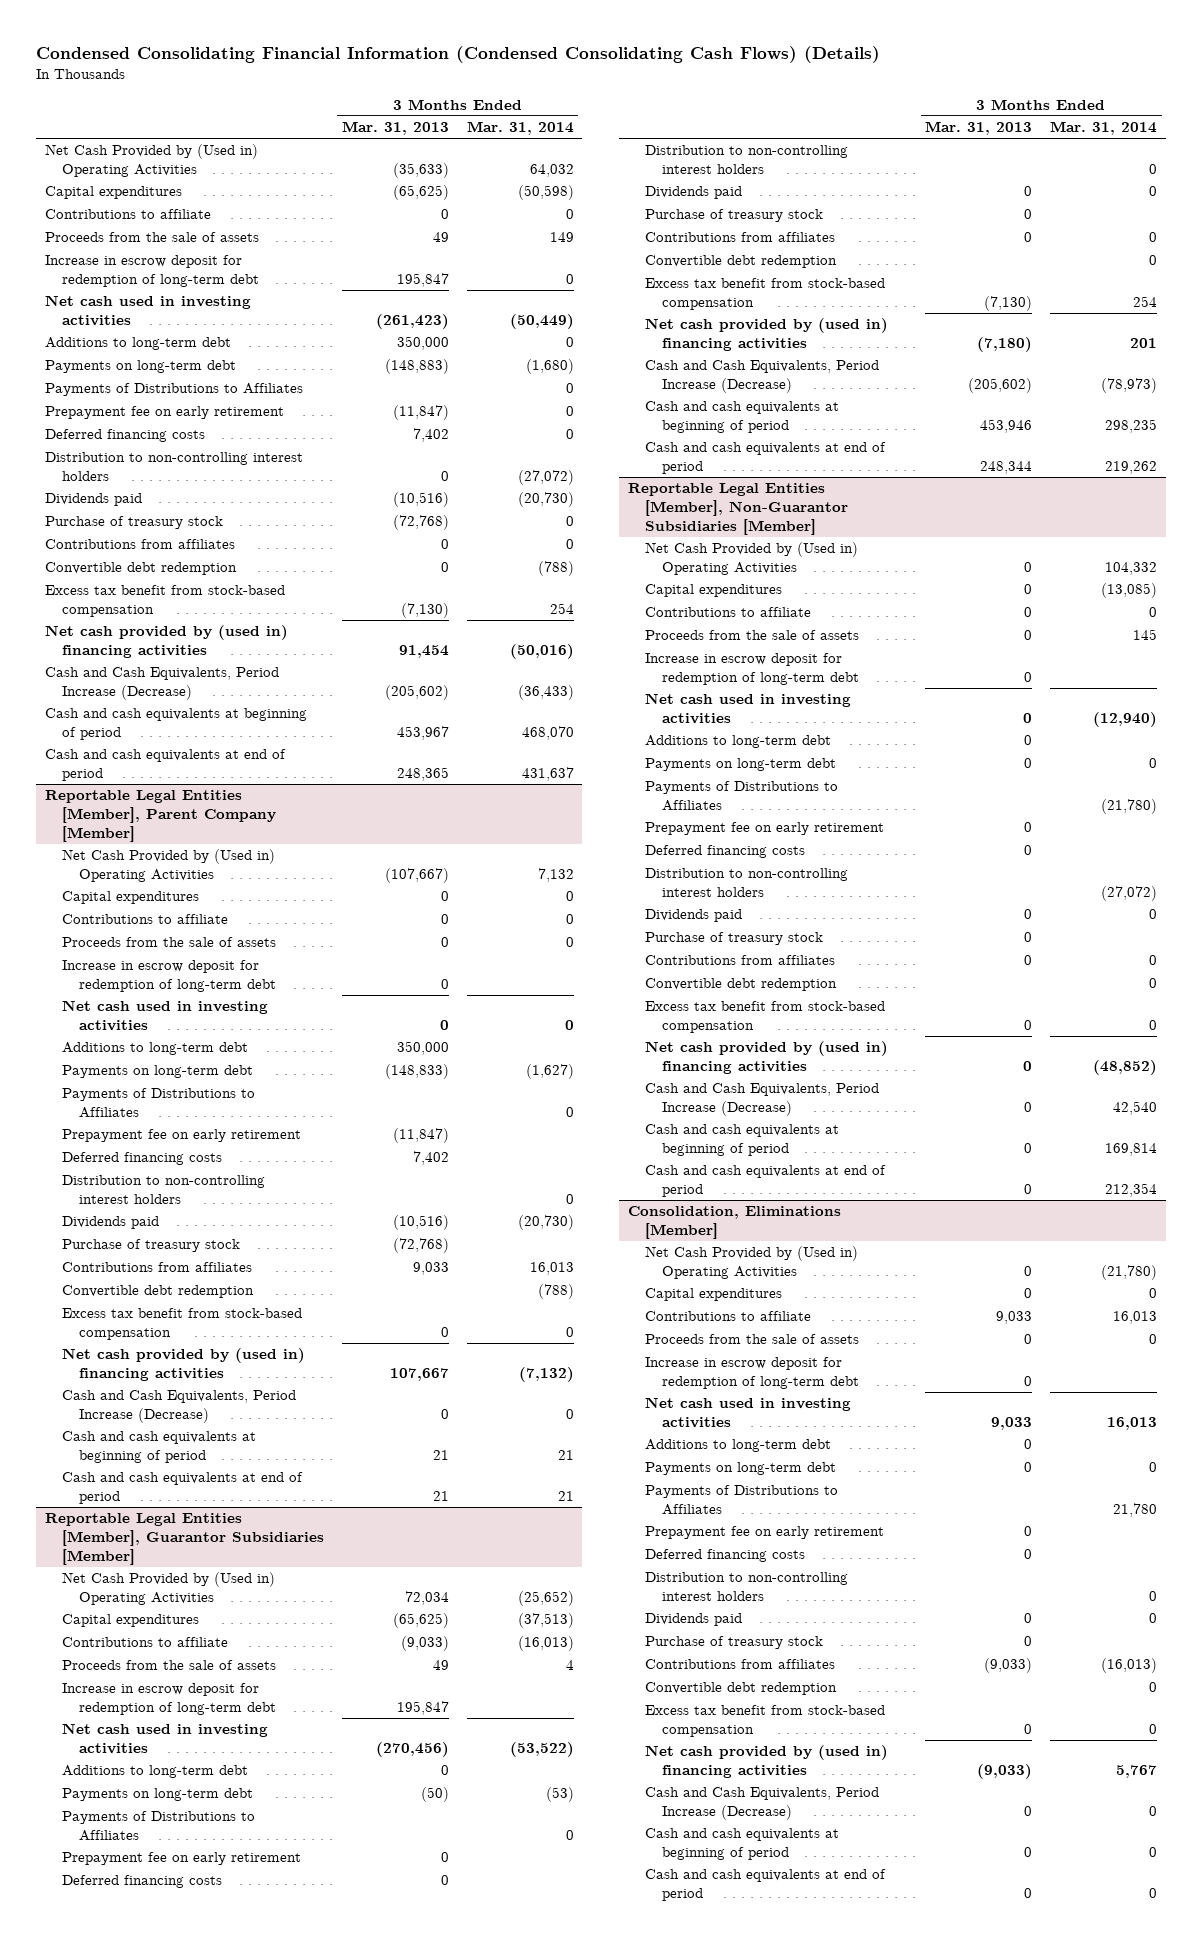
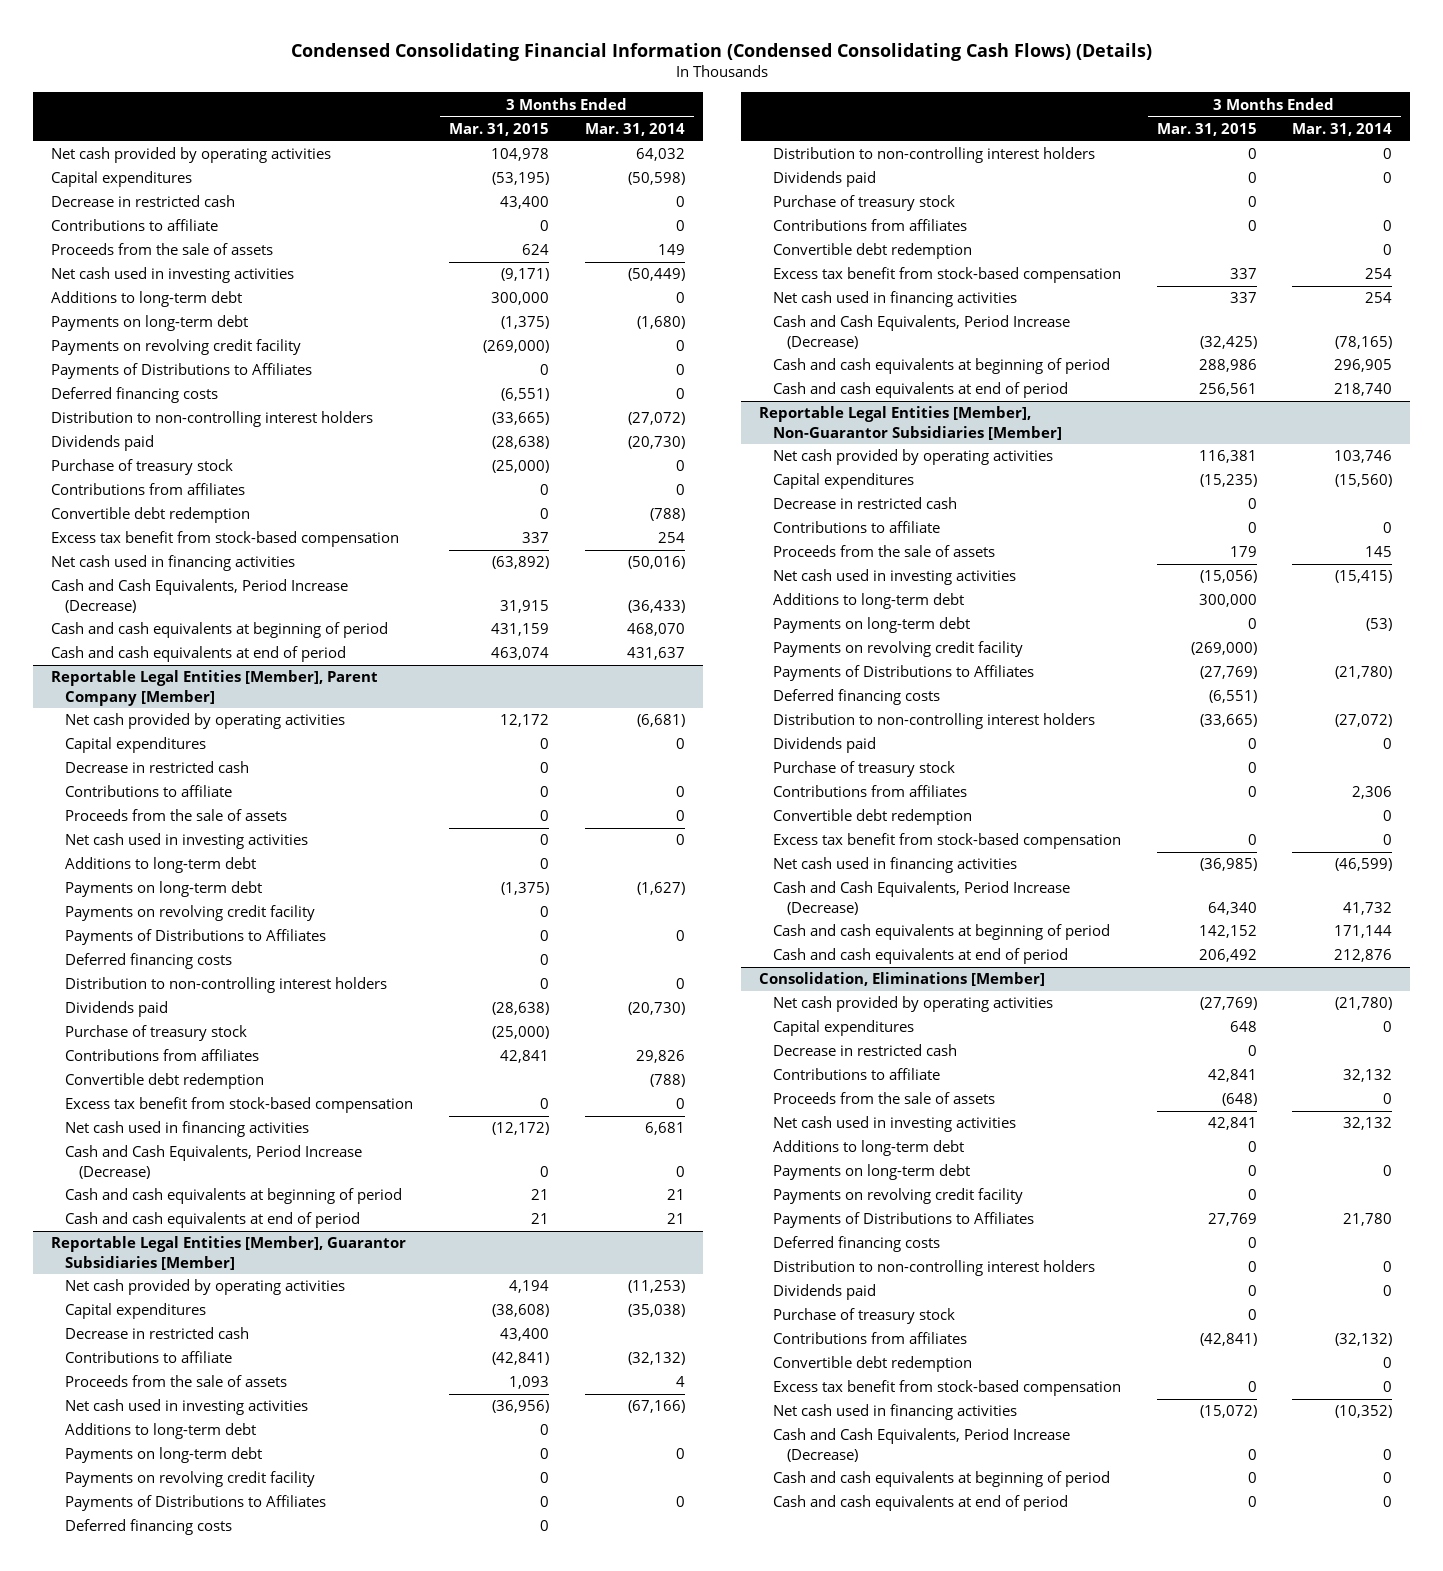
- | 3 Months Ended Mar. 31, 2013 | 3 Months Ended Mar. 31, 2014
+ | 3 Months Ended Mar. 31, 2015 | 3 Months Ended Mar. 31, 2014
- Net Cash Provided by (Used in) Operating Activities | (35,633) | 64,032
+ Net cash provided by operating activities | 104,978 | 64,032
+ Decrease in restricted cash | 43,400 | 0
- Increase in escrow deposit for redemption of long-term debt | 195,847 | 0
+ Payments on revolving credit facility | (269,000) | 0
- Prepayment fee on early retirement | (11,847) | 0
- Net cash provided by (used in) financing activities | 91,454 | (50,016)
+ Net cash used in financing activities | (63,892) | (50,016)
@ Reportable Legal Entities [Member], Parent Company [Member]
- Net Cash Provided by (Used in) Operating Activities | (107,667) | 7,132
+ Net cash provided by operating activities | 12,172 | (6,681)
+ Decrease in restricted cash | 0 |
- Increase in escrow deposit for redemption of long-term debt | 0 |
+ Payments on revolving credit facility | 0 |
- Prepayment fee on early retirement | (11,847) |
- Contributions from affiliates | 9,033 | 16,013
+ Contributions from affiliates | 42,841 | 29,826
- Net cash provided by (used in) financing activities | 107,667 | (7,132)
+ Net cash used in financing activities | (12,172) | 6,681
@ Reportable Legal Entities [Member], Guarantor Subsidiaries [Member]
- Net Cash Provided by (Used in) Operating Activities | 72,034 | (25,652)
- Capital expenditures | (65,625) | (37,513)
- Contributions to affiliate | (9,033) | (16,013)
+ Net cash provided by operating activities | 4,194 | (11,253)
+ Capital expenditures | (38,608) | (35,038)
+ Decrease in restricted cash | 43,400 |
+ Contributions to affiliate | (42,841) | (32,132)
- Increase in escrow deposit for redemption of long-term debt | 195,847 |
- Net cash used in investing activities | (270,456) | (53,522)
+ Net cash used in investing activities | (36,956) | (67,166)
- Payments on long-term debt | (50) | (53)
+ Payments on long-term debt | 0 | 0
+ Payments on revolving credit facility | 0 |
- Prepayment fee on early retirement | 0 |
- Net cash provided by (used in) financing activities | (7,180) | 201
- Cash and Cash Equivalents, Period Increase (Decrease) | (205,602) | (78,973)
- Cash and cash equivalents at beginning of period | 453,946 | 298,235
- Cash and cash equivalents at end of period | 248,344 | 219,262
+ Net cash used in financing activities | 337 | 254
+ Cash and Cash Equivalents, Period Increase (Decrease) | (32,425) | (78,165)
+ Cash and cash equivalents at beginning of period | 288,986 | 296,905
+ Cash and cash equivalents at end of period | 256,561 | 218,740
@ Reportable Legal Entities [Member], Non-Guarantor Subsidiaries [Member]
- Net Cash Provided by (Used in) Operating Activities | 0 | 104,332
- Capital expenditures | 0 | (13,085)
+ Net cash provided by operating activities | 116,381 | 103,746
+ Capital expenditures | (15,235) | (15,560)
+ Decrease in restricted cash | 0 |
- Increase in escrow deposit for redemption of long-term debt | 0 |
- Net cash used in investing activities | 0 | (12,940)
+ Net cash used in investing activities | (15,056) | (15,415)
- Payments on long-term debt | 0 | 0
+ Payments on long-term debt | 0 | (53)
+ Payments on revolving credit facility | (269,000) |
- Prepayment fee on early retirement | 0 |
- Contributions from affiliates | 0 | 0
+ Contributions from affiliates | 0 | 2,306
- Net cash provided by (used in) financing activities | 0 | (48,852)
- Cash and Cash Equivalents, Period Increase (Decrease) | 0 | 42,540
- Cash and cash equivalents at beginning of period | 0 | 169,814
- Cash and cash equivalents at end of period | 0 | 212,354
+ Net cash used in financing activities | (36,985) | (46,599)
+ Cash and Cash Equivalents, Period Increase (Decrease) | 64,340 | 41,732
+ Cash and cash equivalents at beginning of period | 142,152 | 171,144
+ Cash and cash equivalents at end of period | 206,492 | 212,876
@ Consolidation, Eliminations [Member]
- Net Cash Provided by (Used in) Operating Activities | 0 | (21,780)
+ Net cash provided by operating activities | (27,769) | (21,780)
- Contributions to affiliate | 9,033 | 16,013
+ Decrease in restricted cash | 0 |
+ Contributions to affiliate | 42,841 | 32,132
- Increase in escrow deposit for redemption of long-term debt | 0 |
- Net cash used in investing activities | 9,033 | 16,013
+ Net cash used in investing activities | 42,841 | 32,132
+ Payments on revolving credit facility | 0 |
- Prepayment fee on early retirement | 0 |
- Contributions from affiliates | (9,033) | (16,013)
+ Contributions from affiliates | (42,841) | (32,132)
- Net cash provided by (used in) financing activities | (9,033) | 5,767
+ Net cash used in financing activities | (15,072) | (10,352)

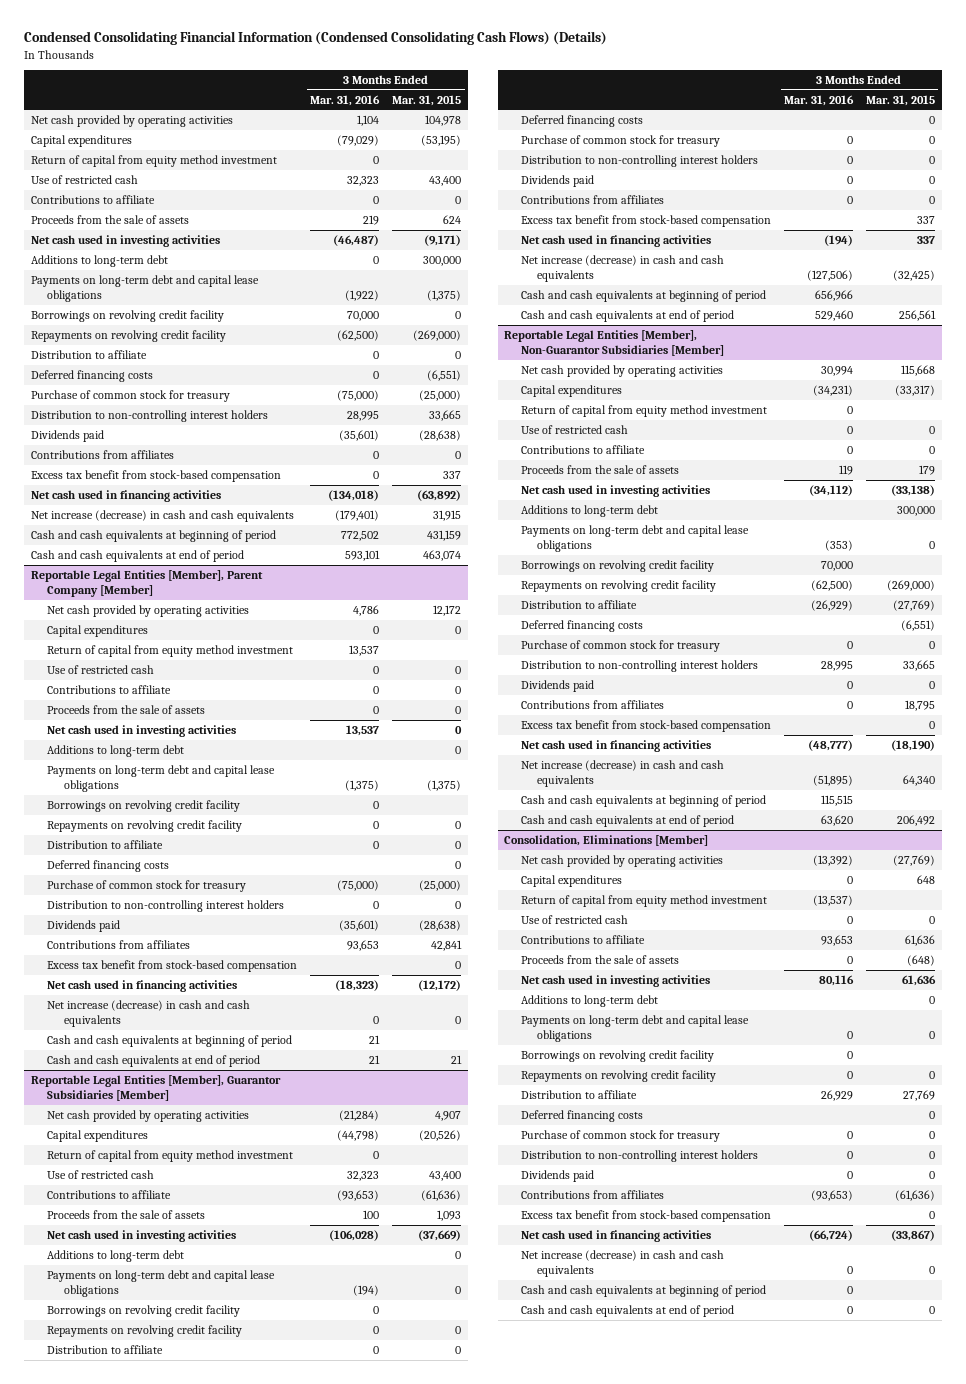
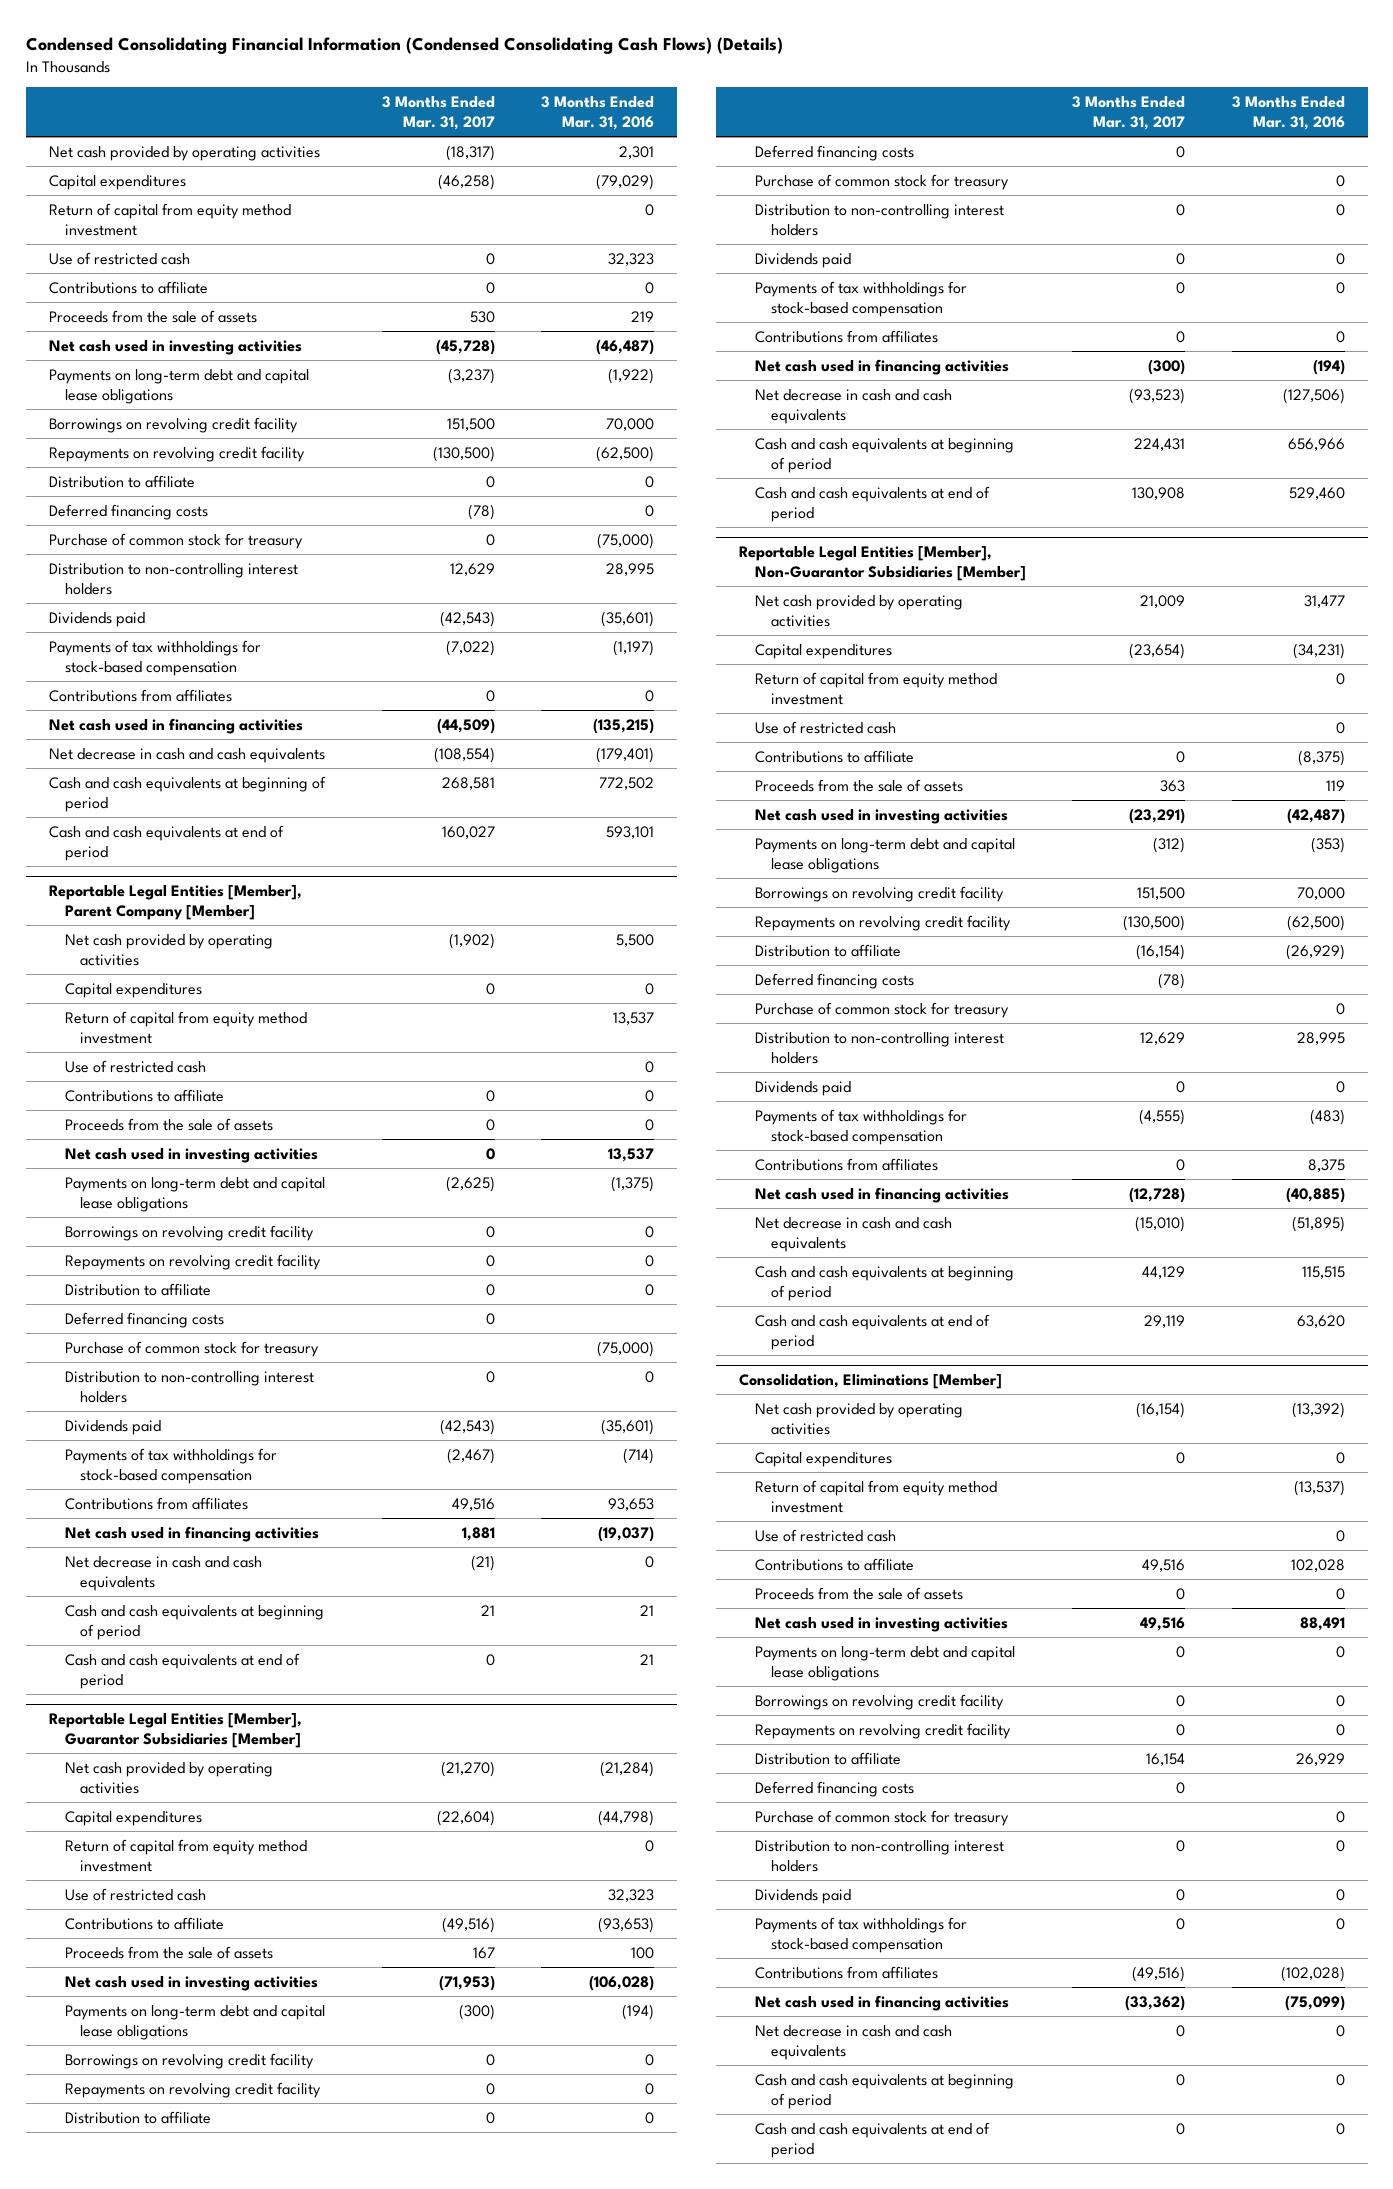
- | 3 Months Ended Mar. 31, 2016 | 3 Months Ended Mar. 31, 2015
+ | 3 Months Ended Mar. 31, 2017 | 3 Months Ended Mar. 31, 2016
- Net cash provided by operating activities | 1,104 | 104,978
+ Net cash provided by operating activities | (18,317) | 2,301
- Additions to long-term debt | 0 | 300,000
+ Payments of tax withholdings for stock-based compensation | (7,022) | (1,197)
- Excess tax benefit from stock-based compensation | 0 | 337
- Net cash used in financing activities | (134,018) | (63,892)
- Net increase (decrease) in cash and cash equivalents | (179,401) | 31,915
+ Net cash used in financing activities | (44,509) | (135,215)
+ Net decrease in cash and cash equivalents | (108,554) | (179,401)
@ Reportable Legal Entities [Member], Parent Company [Member]
- Net cash provided by operating activities | 4,786 | 12,172
+ Net cash provided by operating activities | (1,902) | 5,500
- Additions to long-term debt | | 0
+ Payments of tax withholdings for stock-based compensation | (2,467) | (714)
- Excess tax benefit from stock-based compensation | | 0
- Net cash used in financing activities | (18,323) | (12,172)
- Net increase (decrease) in cash and cash equivalents | 0 | 0
+ Net cash used in financing activities | 1,881 | (19,037)
+ Net decrease in cash and cash equivalents | (21) | 0
@ Reportable Legal Entities [Member], Guarantor Subsidiaries [Member]
- Additions to long-term debt | | 0
+ Payments of tax withholdings for stock-based compensation | 0 | 0
- Excess tax benefit from stock-based compensation | | 337
- Net increase (decrease) in cash and cash equivalents | (127,506) | (32,425)
+ Net decrease in cash and cash equivalents | (93,523) | (127,506)
@ Reportable Legal Entities [Member], Non-Guarantor Subsidiaries [Member]
- Net cash provided by operating activities | 30,994 | 115,668
+ Net cash provided by operating activities | 21,009 | 31,477
- Contributions to affiliate | 0 | 0
+ Contributions to affiliate | 0 | (8,375)
- Net cash used in investing activities | (34,112) | (33,138)
- Additions to long-term debt | | 300,000
+ Net cash used in investing activities | (23,291) | (42,487)
- Contributions from affiliates | 0 | 18,795
- Excess tax benefit from stock-based compensation | | 0
- Net cash used in financing activities | (48,777) | (18,190)
- Net increase (decrease) in cash and cash equivalents | (51,895) | 64,340
+ Payments of tax withholdings for stock-based compensation | (4,555) | (483)
+ Contributions from affiliates | 0 | 8,375
+ Net cash used in financing activities | (12,728) | (40,885)
+ Net decrease in cash and cash equivalents | (15,010) | (51,895)
@ Consolidation, Eliminations [Member]
- Contributions to affiliate | 93,653 | 61,636
+ Contributions to affiliate | 49,516 | 102,028
- Net cash used in investing activities | 80,116 | 61,636
- Additions to long-term debt | | 0
+ Net cash used in investing activities | 49,516 | 88,491
- Contributions from affiliates | (93,653) | (61,636)
- Excess tax benefit from stock-based compensation | | 0
- Net cash used in financing activities | (66,724) | (33,867)
- Net increase (decrease) in cash and cash equivalents | 0 | 0
+ Payments of tax withholdings for stock-based compensation | 0 | 0
+ Contributions from affiliates | (49,516) | (102,028)
+ Net cash used in financing activities | (33,362) | (75,099)
+ Net decrease in cash and cash equivalents | 0 | 0

